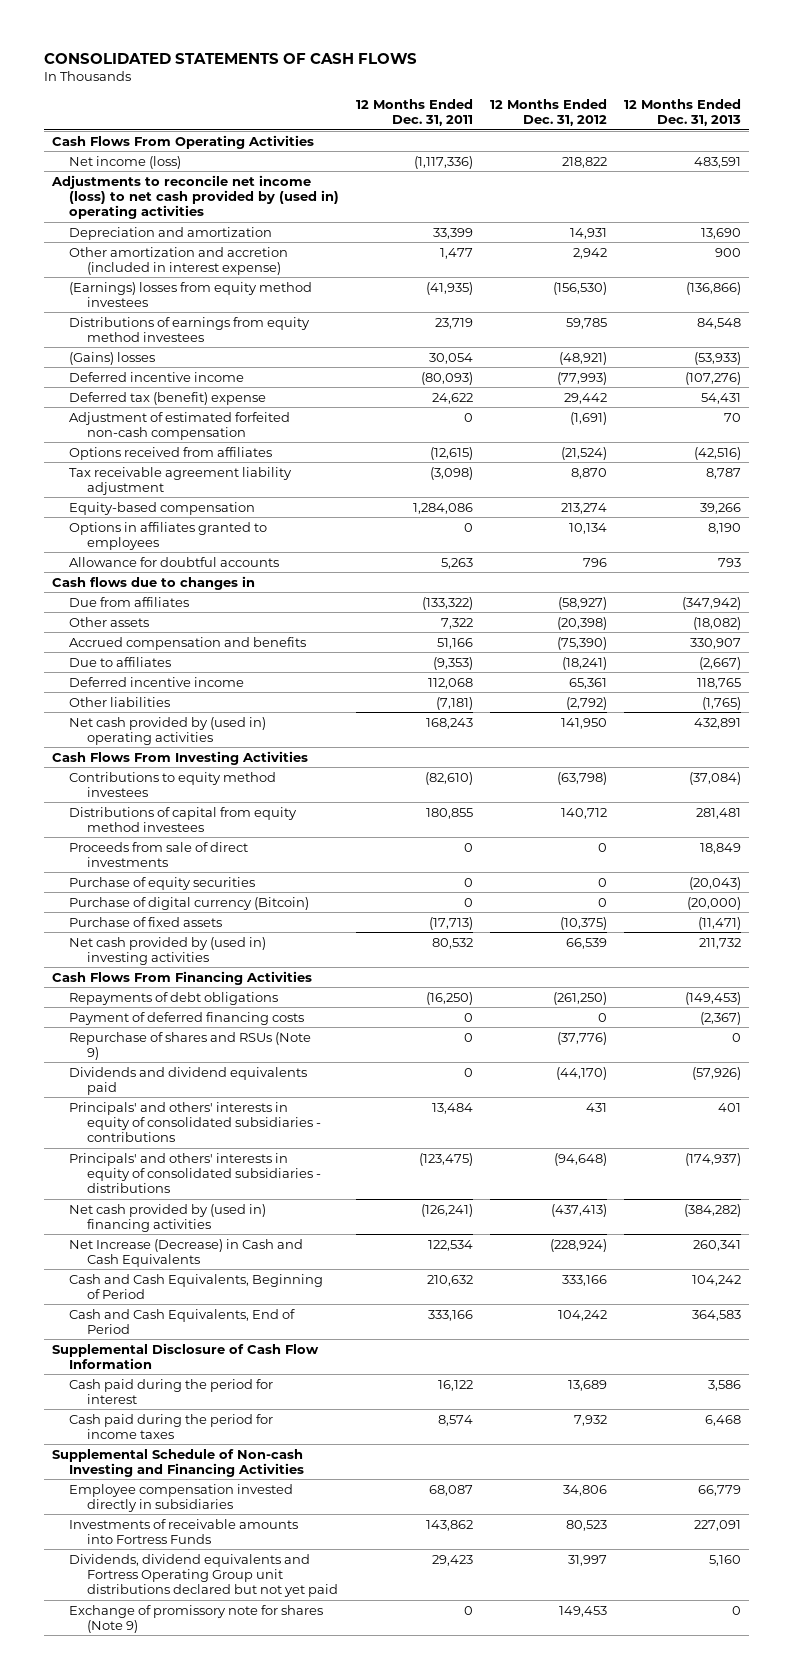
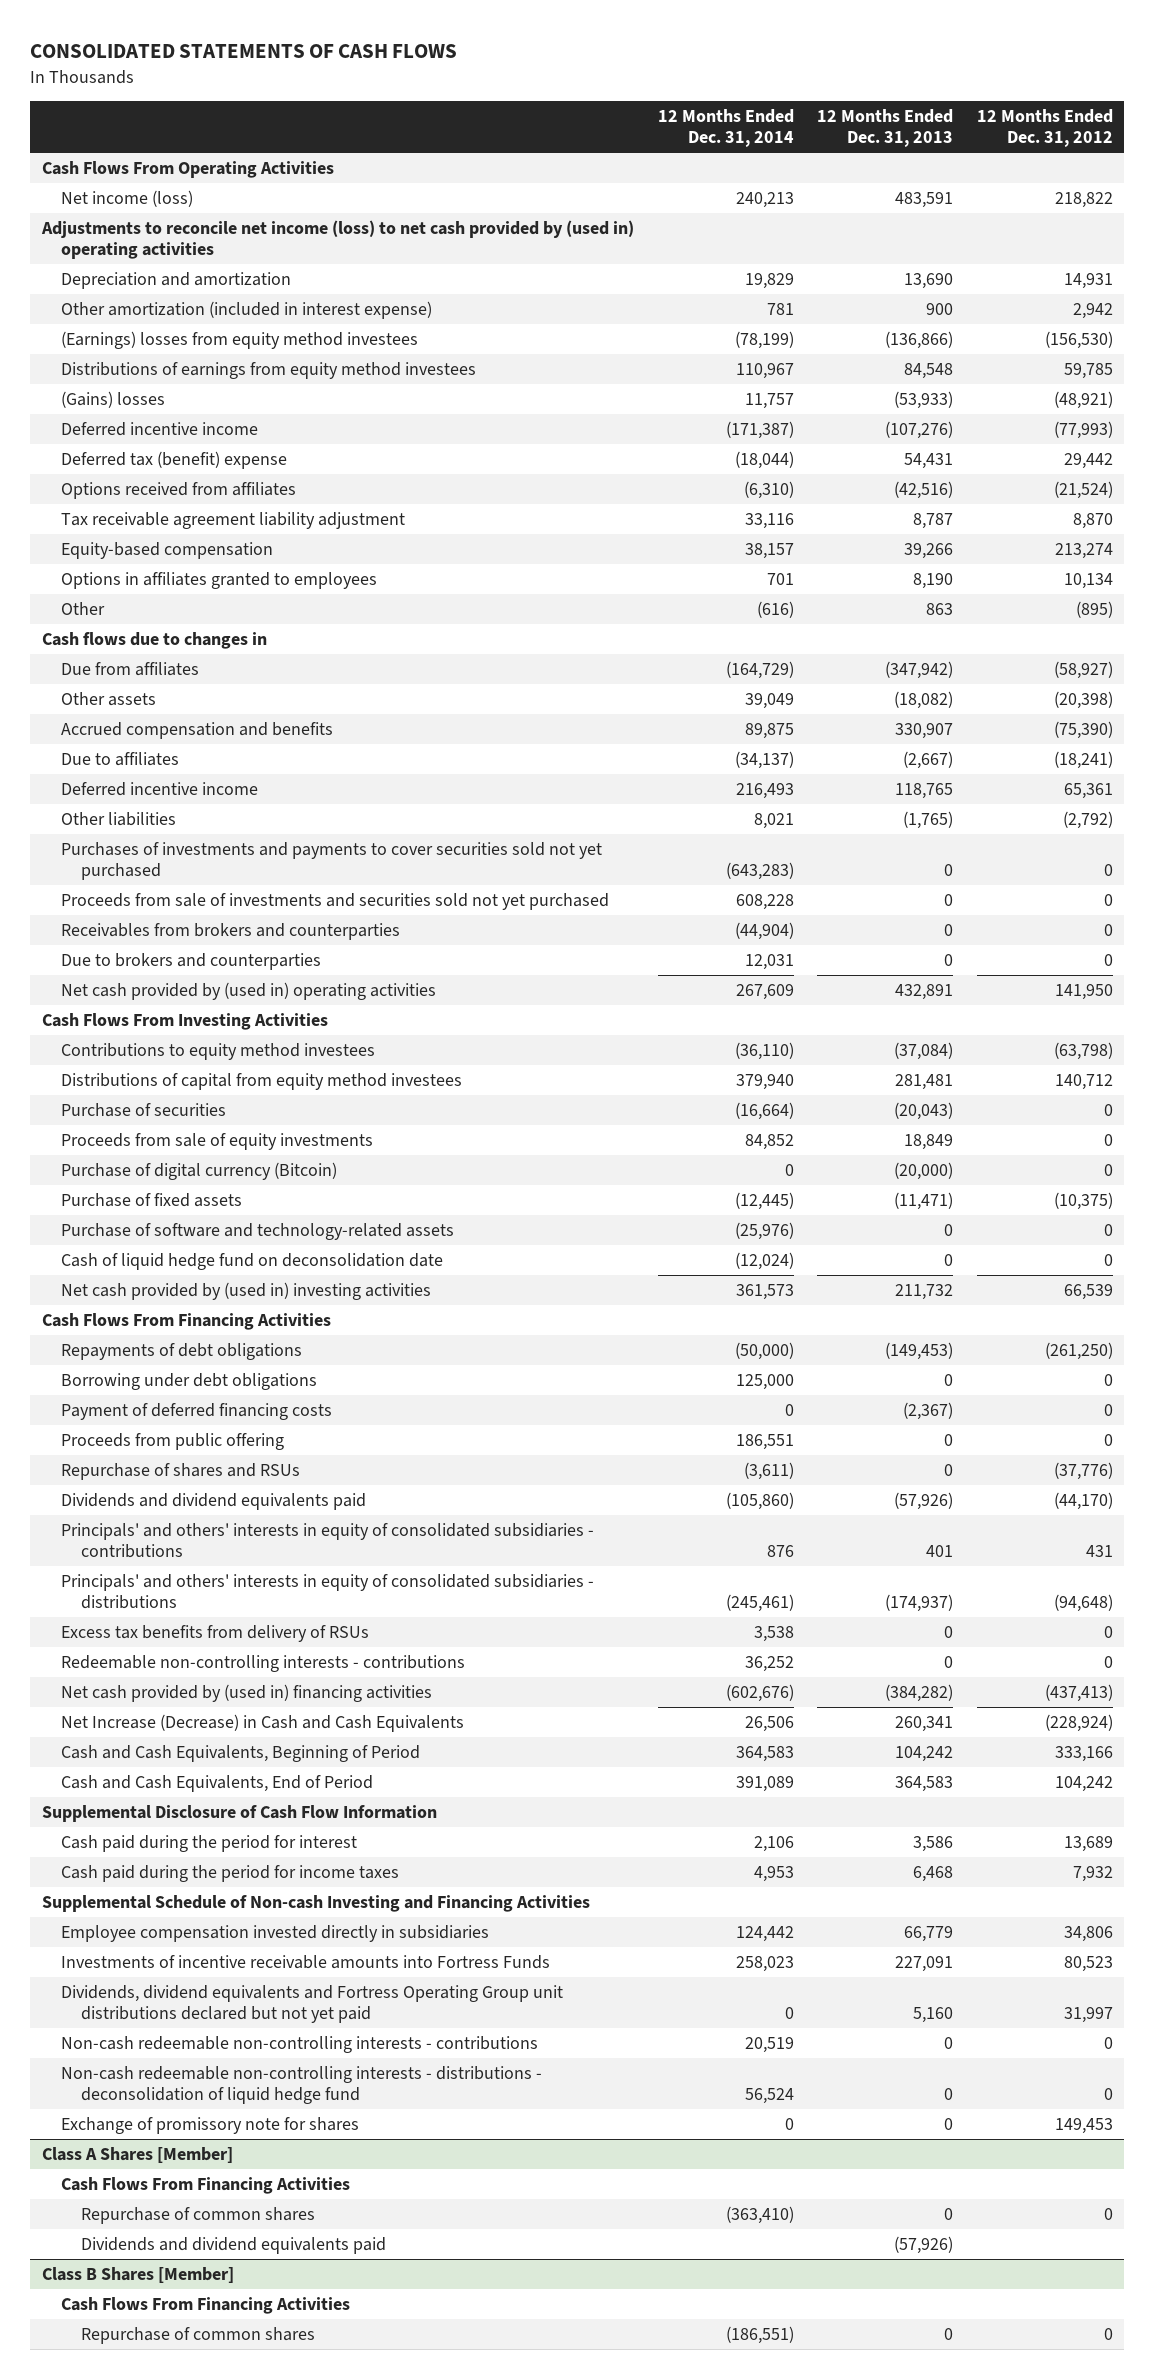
- | 12 Months Ended Dec. 31, 2011 | 12 Months Ended Dec. 31, 2012 | 12 Months Ended Dec. 31, 2013
+ | 12 Months Ended Dec. 31, 2014 | 12 Months Ended Dec. 31, 2013 | 12 Months Ended Dec. 31, 2012
- Other amortization and accretion (included in interest expense) | 1,477 | 2,942 | 900
+ Other amortization (included in interest expense) | 781 | 900 | 2,942
- Adjustment of estimated forfeited non-cash compensation | 0 | (1,691) | 70
- Allowance for doubtful accounts | 5,263 | 796 | 793
+ Other | (616) | 863 | (895)
+ Purchases of investments and payments to cover securities sold not yet purchased | (643,283) | 0 | 0
+ Proceeds from sale of investments and securities sold not yet purchased | 608,228 | 0 | 0
+ Receivables from brokers and counterparties | (44,904) | 0 | 0
+ Due to brokers and counterparties | 12,031 | 0 | 0
- Proceeds from sale of direct investments | 0 | 0 | 18,849
- Purchase of equity securities | 0 | 0 | (20,043)
+ Purchase of securities | (16,664) | (20,043) | 0
+ Proceeds from sale of equity investments | 84,852 | 18,849 | 0
+ Purchase of software and technology-related assets | (25,976) | 0 | 0
+ Cash of liquid hedge fund on deconsolidation date | (12,024) | 0 | 0
+ Borrowing under debt obligations | 125,000 | 0 | 0
- Repurchase of shares and RSUs (Note 9) | 0 | (37,776) | 0
+ Proceeds from public offering | 186,551 | 0 | 0
+ Repurchase of shares and RSUs | (3,611) | 0 | (37,776)
+ Excess tax benefits from delivery of RSUs | 3,538 | 0 | 0
+ Redeemable non-controlling interests - contributions | 36,252 | 0 | 0
- Investments of receivable amounts into Fortress Funds | 143,862 | 80,523 | 227,091
+ Investments of incentive receivable amounts into Fortress Funds | 258,023 | 227,091 | 80,523
- Exchange of promissory note for shares (Note 9) | 0 | 149,453 | 0
+ Non-cash redeemable non-controlling interests - contributions | 20,519 | 0 | 0
+ Non-cash redeemable non-controlling interests - distributions - deconsolidation of liquid hedge fund | 56,524 | 0 | 0
+ Exchange of promissory note for shares | 0 | 0 | 149,453
+ Class A Shares [Member]
+ Cash Flows From Financing Activities
+ Repurchase of common shares | (363,410) | 0 | 0
+ Dividends and dividend equivalents paid | | (57,926) |
+ Class B Shares [Member]
+ Cash Flows From Financing Activities
+ Repurchase of common shares | (186,551) | 0 | 0

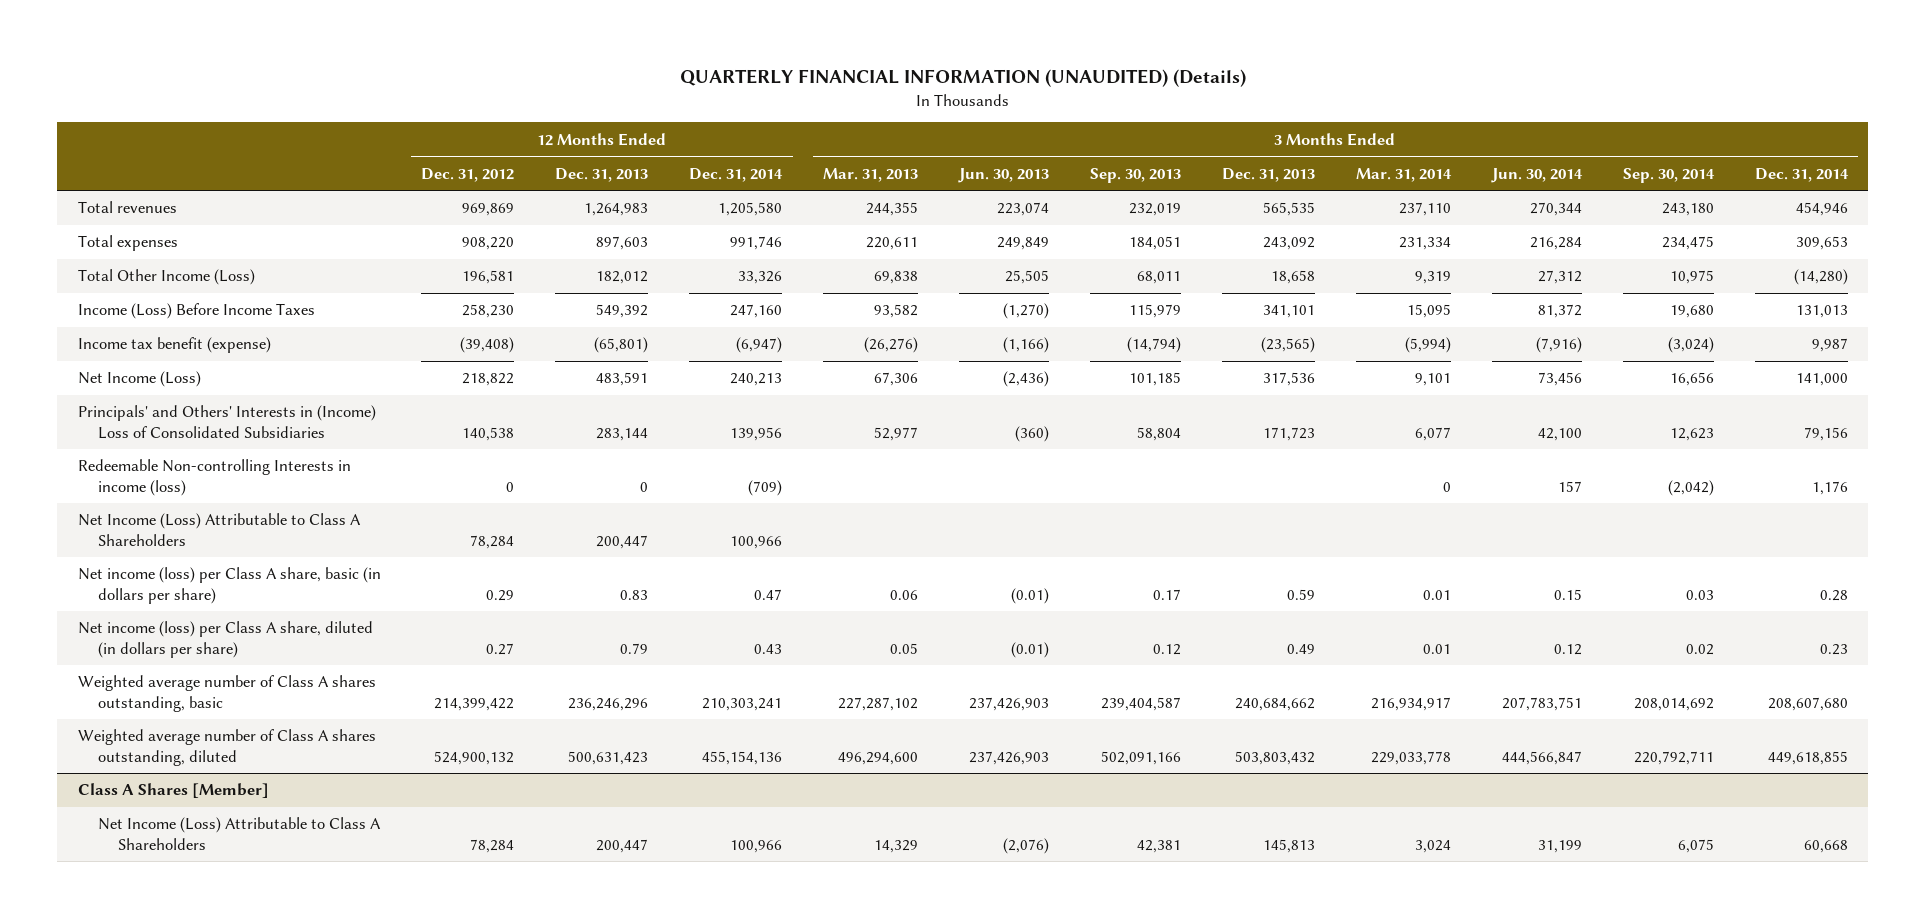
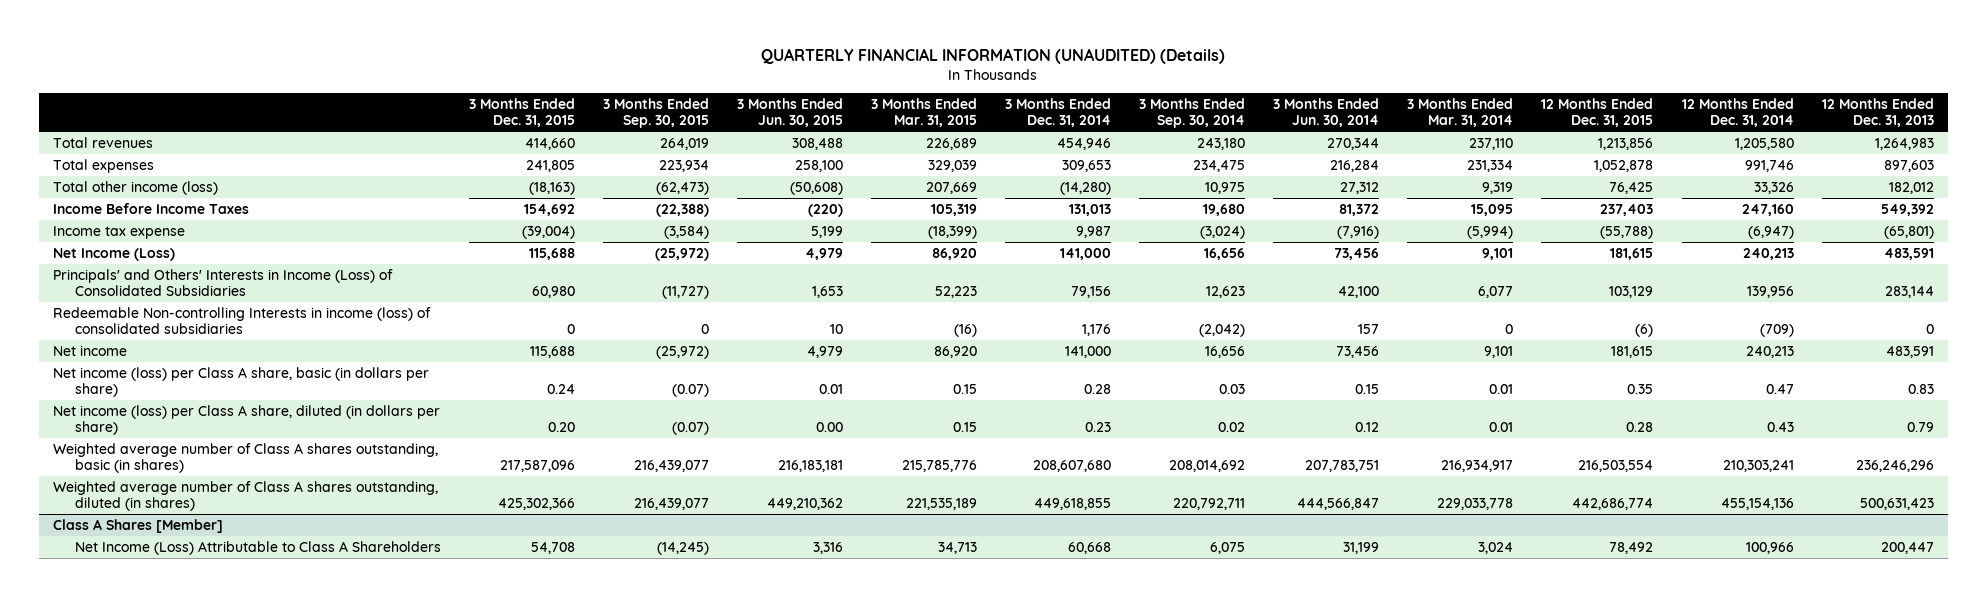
- | 12 Months Ended Dec. 31, 2012 | 12 Months Ended Dec. 31, 2013 | 12 Months Ended Dec. 31, 2014 | 3 Months Ended Mar. 31, 2013 | 3 Months Ended Jun. 30, 2013 | 3 Months Ended Sep. 30, 2013 | 3 Months Ended Dec. 31, 2013 | 3 Months Ended Mar. 31, 2014 | 3 Months Ended Jun. 30, 2014 | 3 Months Ended Sep. 30, 2014 | 3 Months Ended Dec. 31, 2014
+ | 3 Months Ended Dec. 31, 2015 | 3 Months Ended Sep. 30, 2015 | 3 Months Ended Jun. 30, 2015 | 3 Months Ended Mar. 31, 2015 | 3 Months Ended Dec. 31, 2014 | 3 Months Ended Sep. 30, 2014 | 3 Months Ended Jun. 30, 2014 | 3 Months Ended Mar. 31, 2014 | 12 Months Ended Dec. 31, 2015 | 12 Months Ended Dec. 31, 2014 | 12 Months Ended Dec. 31, 2013
- Total Other Income (Loss) | 196,581 | 182,012 | 33,326 | 69,838 | 25,505 | 68,011 | 18,658 | 9,319 | 27,312 | 10,975 | (14,280)
- Income (Loss) Before Income Taxes | 258,230 | 549,392 | 247,160 | 93,582 | (1,270) | 115,979 | 341,101 | 15,095 | 81,372 | 19,680 | 131,013
- Income tax benefit (expense) | (39,408) | (65,801) | (6,947) | (26,276) | (1,166) | (14,794) | (23,565) | (5,994) | (7,916) | (3,024) | 9,987
+ Total other income (loss) | (18,163) | (62,473) | (50,608) | 207,669 | (14,280) | 10,975 | 27,312 | 9,319 | 76,425 | 33,326 | 182,012
+ Income Before Income Taxes | 154,692 | (22,388) | (220) | 105,319 | 131,013 | 19,680 | 81,372 | 15,095 | 237,403 | 247,160 | 549,392
+ Income tax expense | (39,004) | (3,584) | 5,199 | (18,399) | 9,987 | (3,024) | (7,916) | (5,994) | (55,788) | (6,947) | (65,801)
- Principals' and Others' Interests in (Income) Loss of Consolidated Subsidiaries | 140,538 | 283,144 | 139,956 | 52,977 | (360) | 58,804 | 171,723 | 6,077 | 42,100 | 12,623 | 79,156
- Redeemable Non-controlling Interests in income (loss) | 0 | 0 | (709) | | | | | 0 | 157 | (2,042) | 1,176
- Net Income (Loss) Attributable to Class A Shareholders | 78,284 | 200,447 | 100,966 | | | | | | | |
+ Principals' and Others' Interests in Income (Loss) of Consolidated Subsidiaries | 60,980 | (11,727) | 1,653 | 52,223 | 79,156 | 12,623 | 42,100 | 6,077 | 103,129 | 139,956 | 283,144
+ Redeemable Non-controlling Interests in income (loss) of consolidated subsidiaries | 0 | 0 | 10 | (16) | 1,176 | (2,042) | 157 | 0 | (6) | (709) | 0
+ Net income | 115,688 | (25,972) | 4,979 | 86,920 | 141,000 | 16,656 | 73,456 | 9,101 | 181,615 | 240,213 | 483,591
- Weighted average number of Class A shares outstanding, basic | 214,399,422 | 236,246,296 | 210,303,241 | 227,287,102 | 237,426,903 | 239,404,587 | 240,684,662 | 216,934,917 | 207,783,751 | 208,014,692 | 208,607,680
- Weighted average number of Class A shares outstanding, diluted | 524,900,132 | 500,631,423 | 455,154,136 | 496,294,600 | 237,426,903 | 502,091,166 | 503,803,432 | 229,033,778 | 444,566,847 | 220,792,711 | 449,618,855
+ Weighted average number of Class A shares outstanding, basic (in shares) | 217,587,096 | 216,439,077 | 216,183,181 | 215,785,776 | 208,607,680 | 208,014,692 | 207,783,751 | 216,934,917 | 216,503,554 | 210,303,241 | 236,246,296
+ Weighted average number of Class A shares outstanding, diluted (in shares) | 425,302,366 | 216,439,077 | 449,210,362 | 221,535,189 | 449,618,855 | 220,792,711 | 444,566,847 | 229,033,778 | 442,686,774 | 455,154,136 | 500,631,423

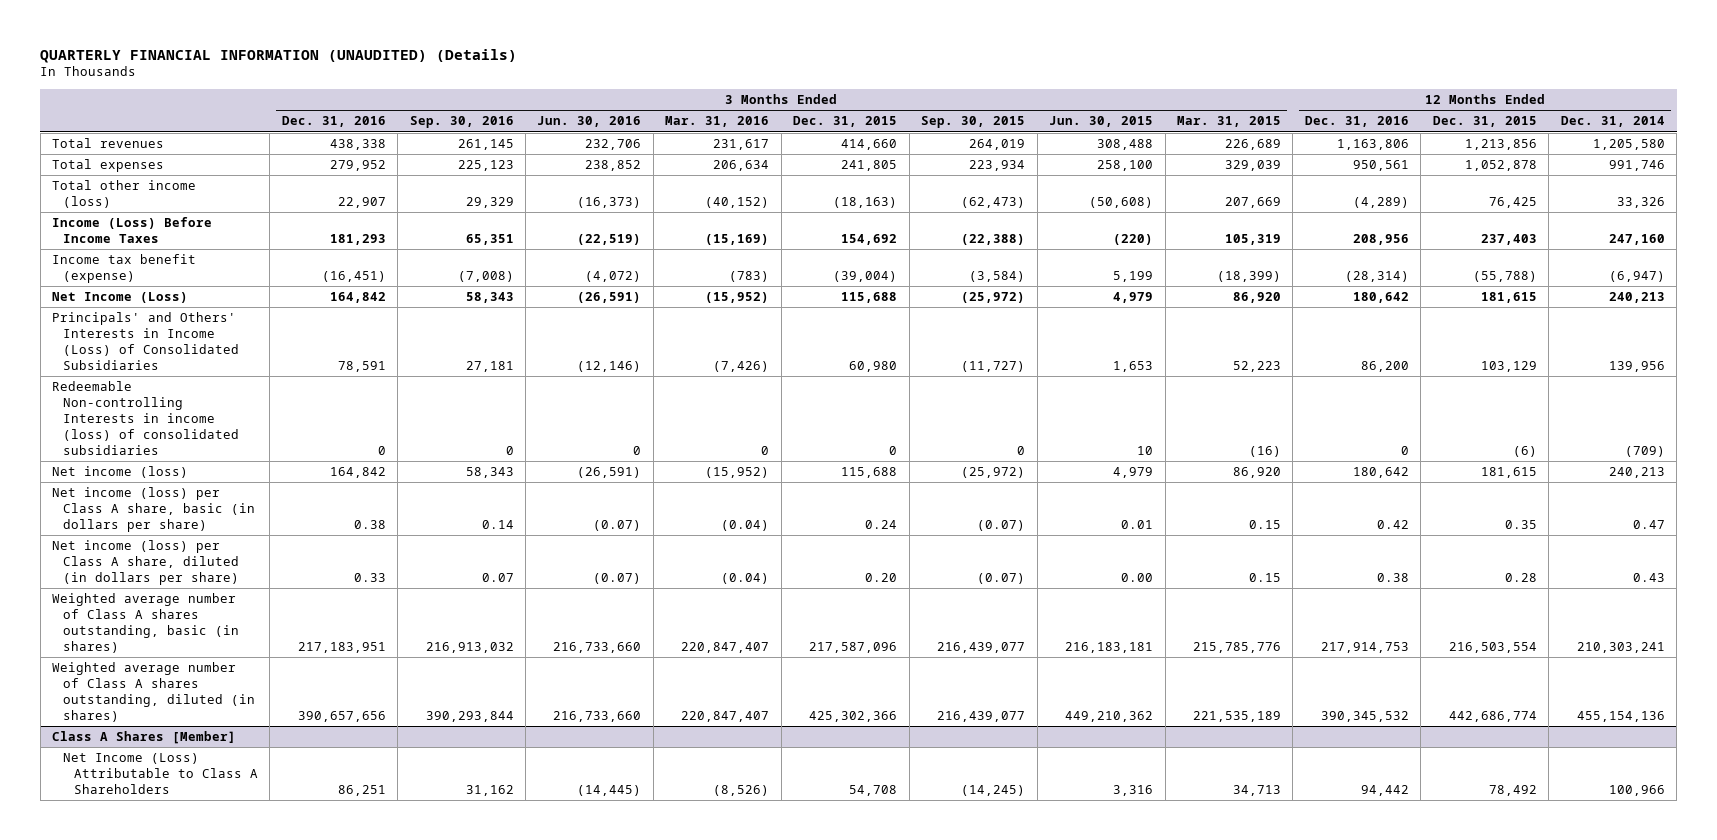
- | 3 Months Ended Dec. 31, 2015 | 3 Months Ended Sep. 30, 2015 | 3 Months Ended Jun. 30, 2015 | 3 Months Ended Mar. 31, 2015 | 3 Months Ended Dec. 31, 2014 | 3 Months Ended Sep. 30, 2014 | 3 Months Ended Jun. 30, 2014 | 3 Months Ended Mar. 31, 2014 | 12 Months Ended Dec. 31, 2015 | 12 Months Ended Dec. 31, 2014 | 12 Months Ended Dec. 31, 2013
+ | 3 Months Ended Dec. 31, 2016 | 3 Months Ended Sep. 30, 2016 | 3 Months Ended Jun. 30, 2016 | 3 Months Ended Mar. 31, 2016 | 3 Months Ended Dec. 31, 2015 | 3 Months Ended Sep. 30, 2015 | 3 Months Ended Jun. 30, 2015 | 3 Months Ended Mar. 31, 2015 | 12 Months Ended Dec. 31, 2016 | 12 Months Ended Dec. 31, 2015 | 12 Months Ended Dec. 31, 2014
- Income Before Income Taxes | 154,692 | (22,388) | (220) | 105,319 | 131,013 | 19,680 | 81,372 | 15,095 | 237,403 | 247,160 | 549,392
- Income tax expense | (39,004) | (3,584) | 5,199 | (18,399) | 9,987 | (3,024) | (7,916) | (5,994) | (55,788) | (6,947) | (65,801)
+ Income (Loss) Before Income Taxes | 181,293 | 65,351 | (22,519) | (15,169) | 154,692 | (22,388) | (220) | 105,319 | 208,956 | 237,403 | 247,160
+ Income tax benefit (expense) | (16,451) | (7,008) | (4,072) | (783) | (39,004) | (3,584) | 5,199 | (18,399) | (28,314) | (55,788) | (6,947)
- Net income | 115,688 | (25,972) | 4,979 | 86,920 | 141,000 | 16,656 | 73,456 | 9,101 | 181,615 | 240,213 | 483,591
+ Net income (loss) | 164,842 | 58,343 | (26,591) | (15,952) | 115,688 | (25,972) | 4,979 | 86,920 | 180,642 | 181,615 | 240,213

